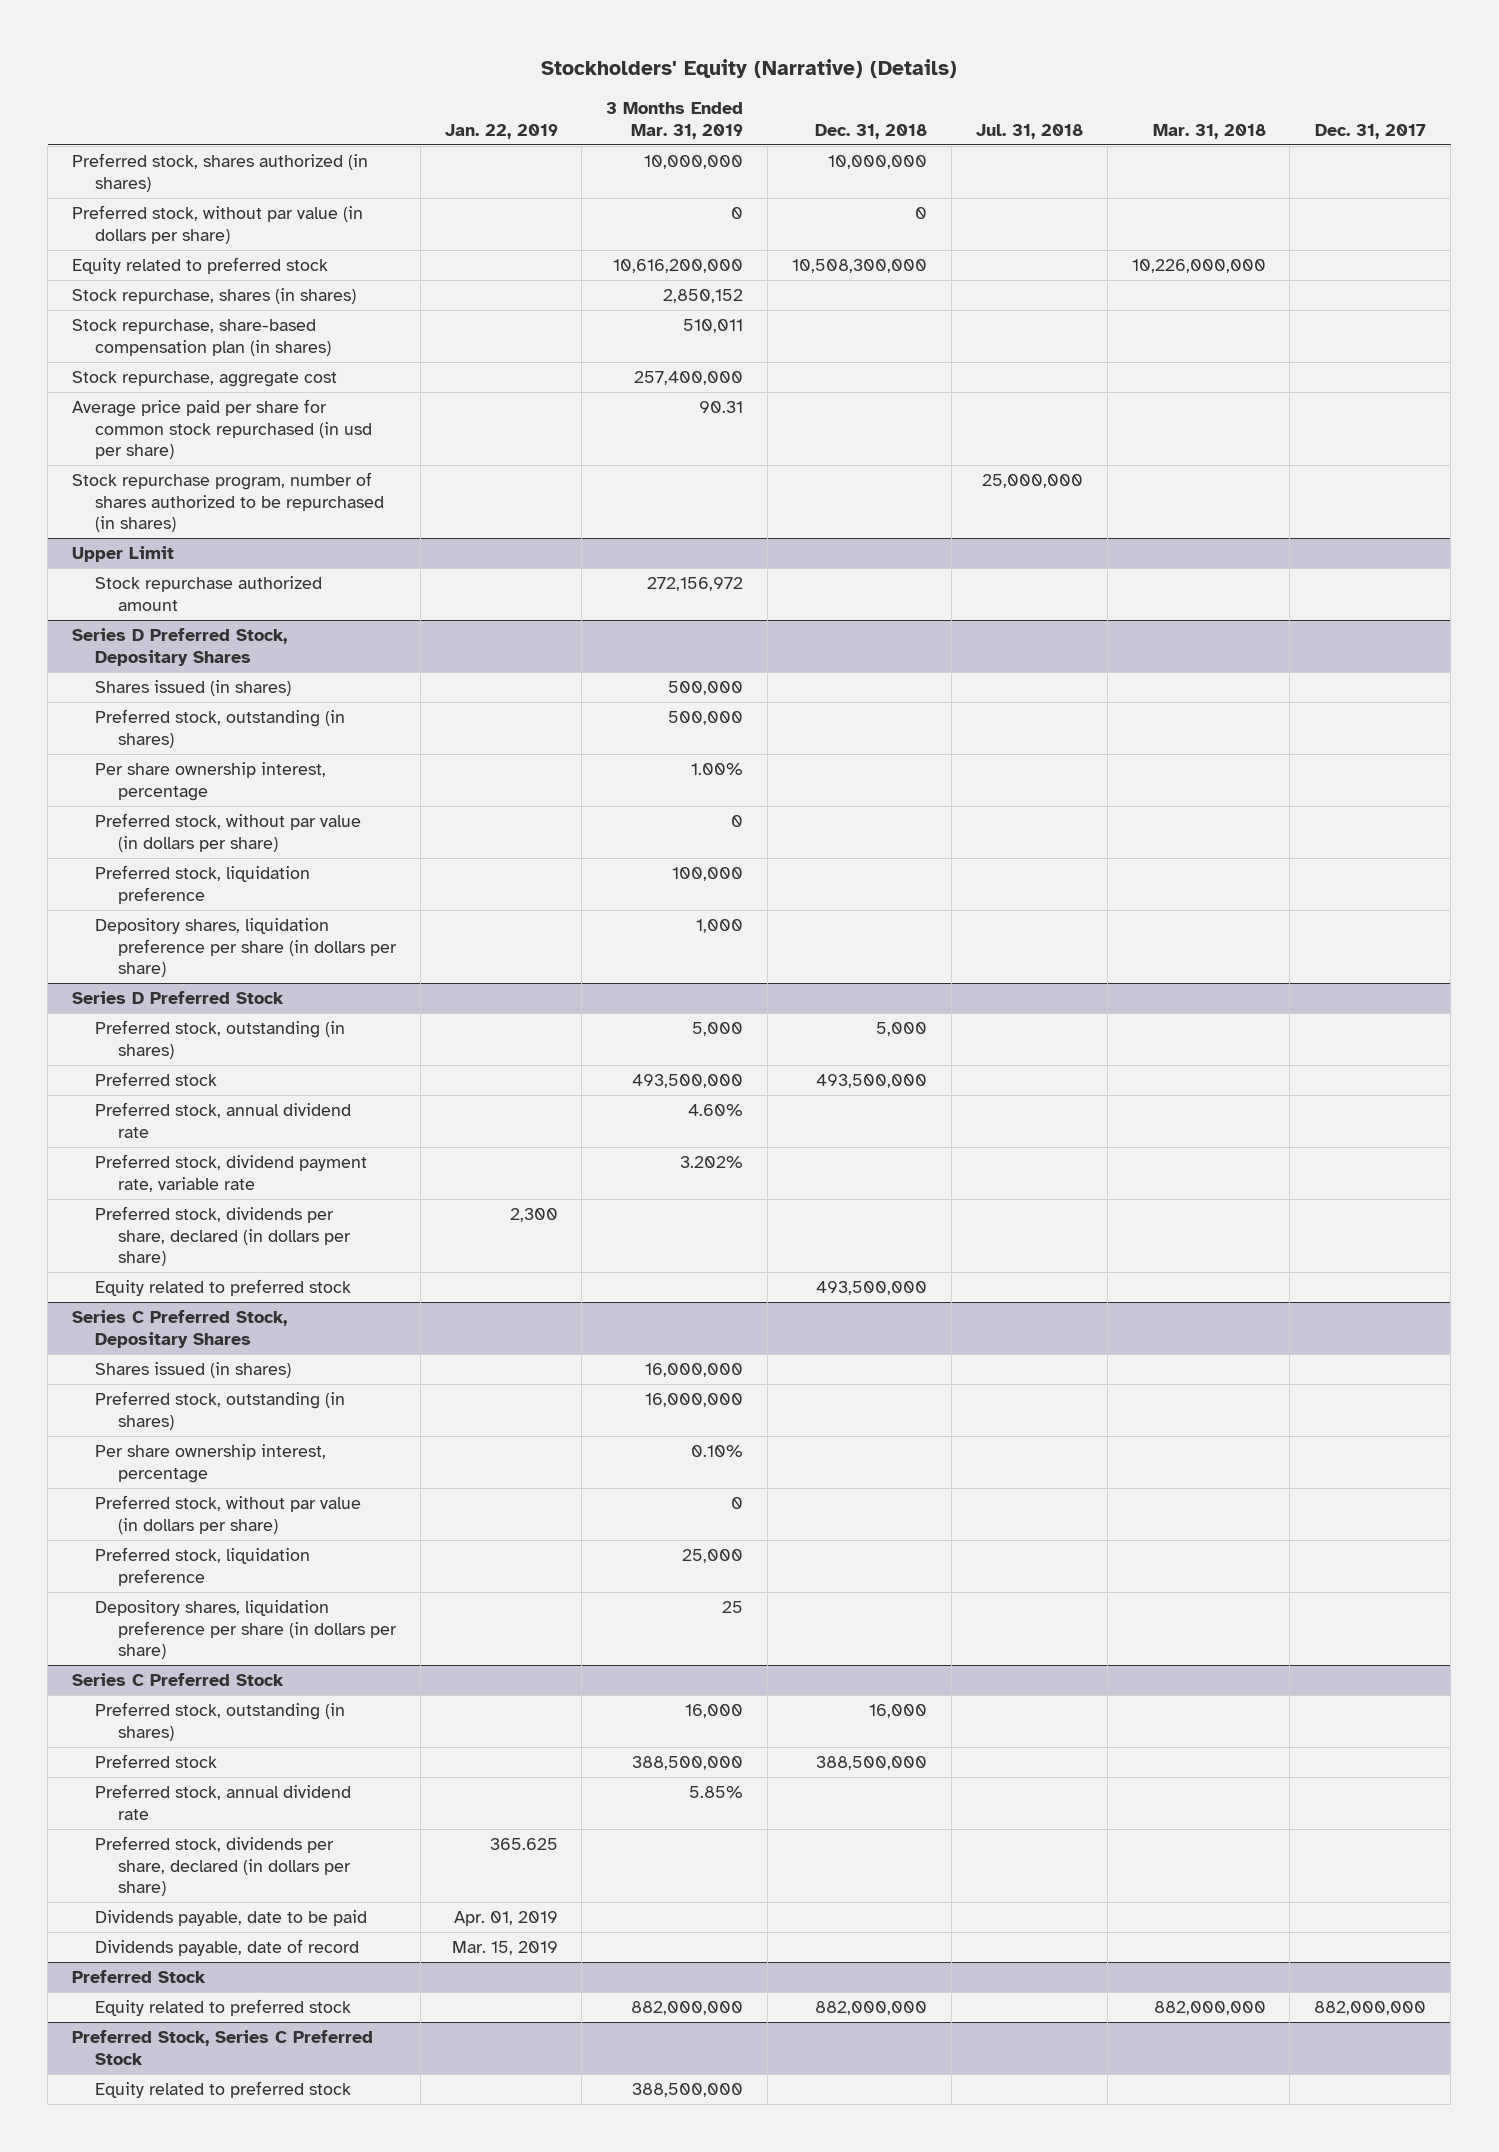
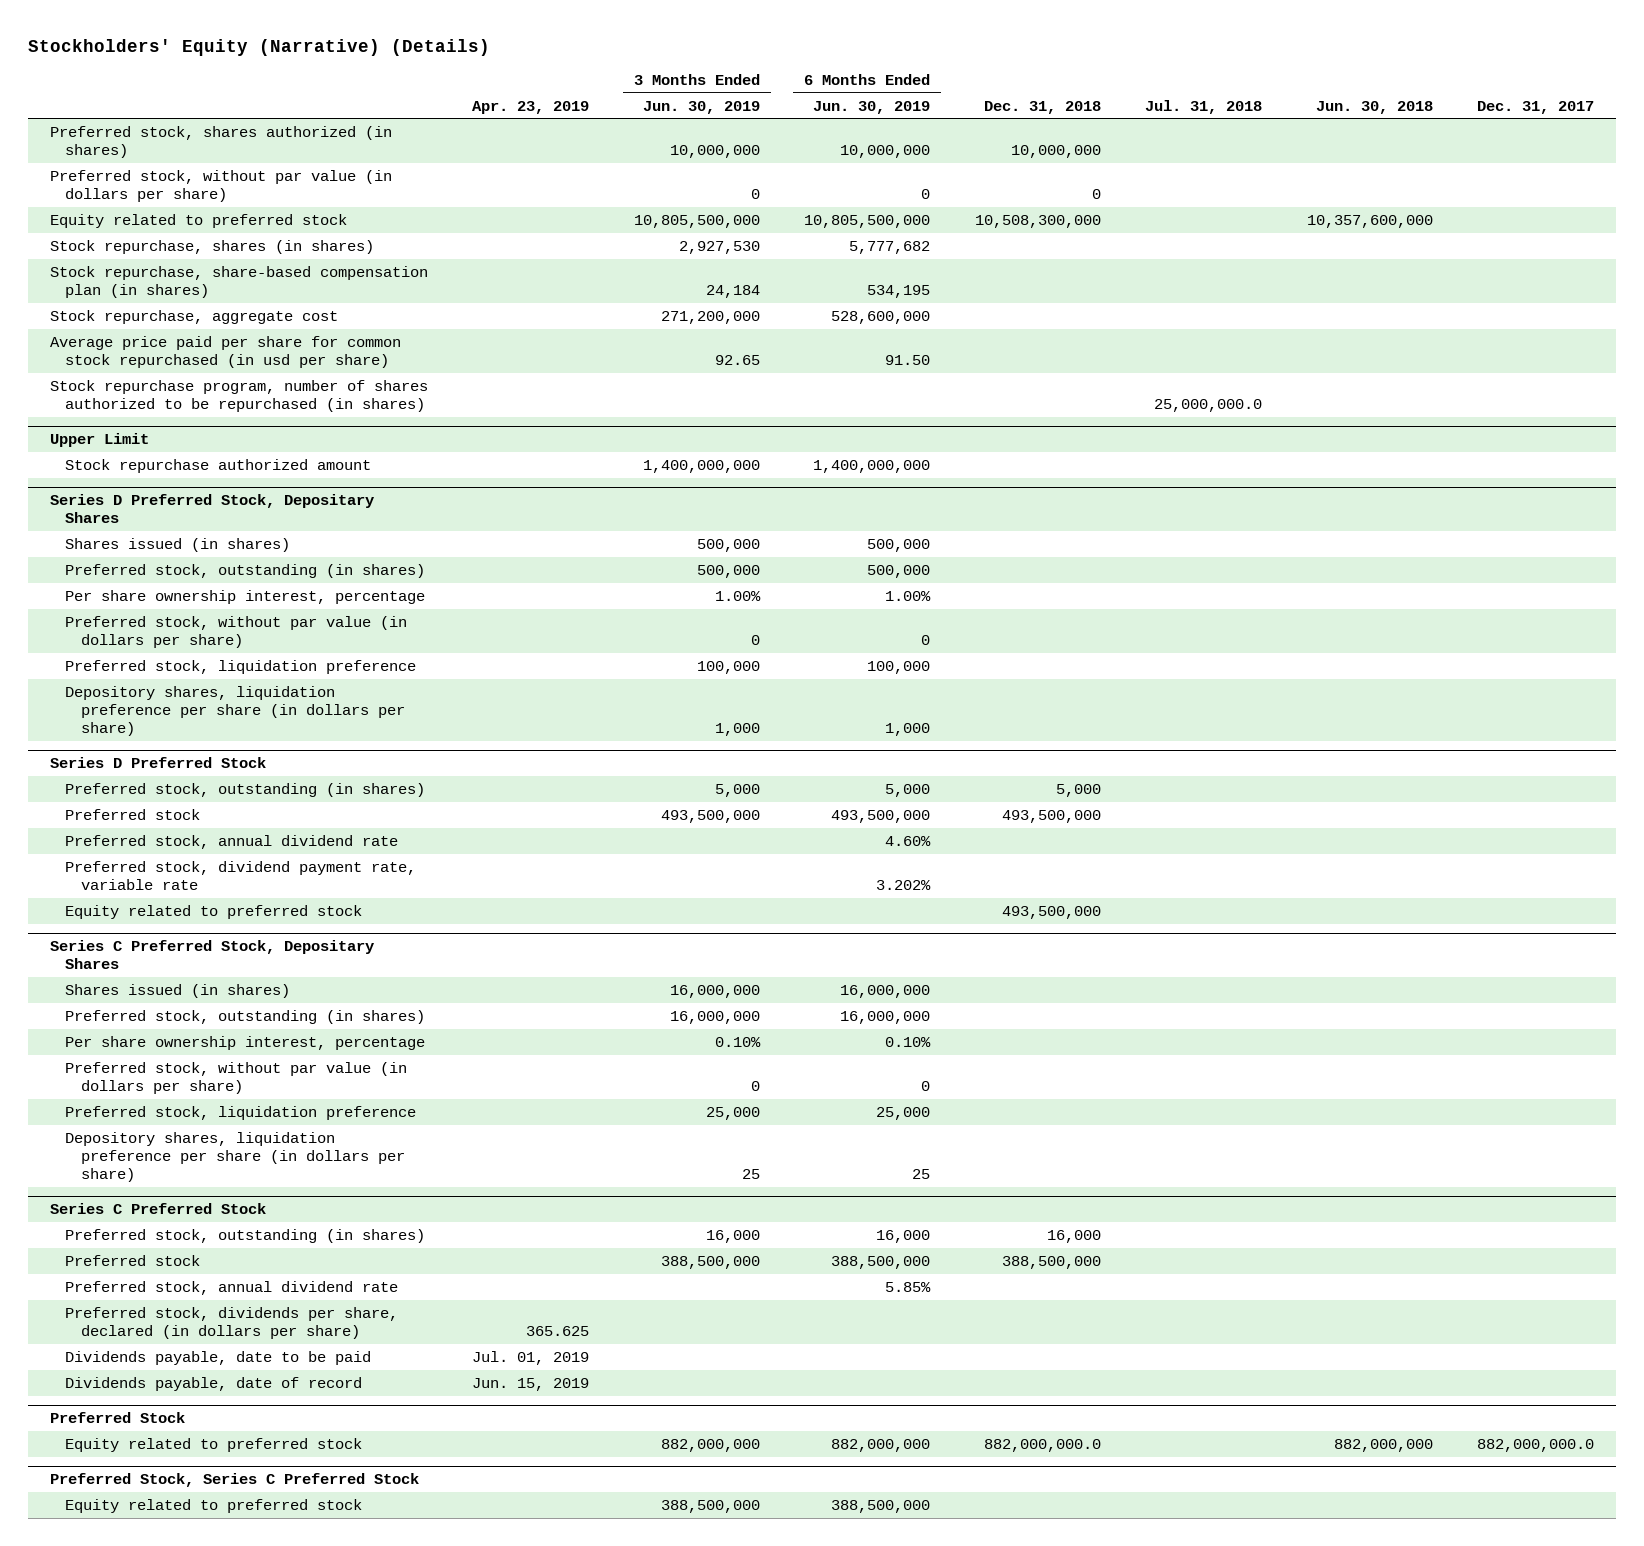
- | Jan. 22, 2019 | 3 Months Ended Mar. 31, 2019 | Dec. 31, 2018 | Jul. 31, 2018 | Mar. 31, 2018 | Dec. 31, 2017
+ | Apr. 23, 2019 | 3 Months Ended Jun. 30, 2019 | 6 Months Ended Jun. 30, 2019 | Dec. 31, 2018 | Jul. 31, 2018 | Jun. 30, 2018 | Dec. 31, 2017
- Stock repurchase program, number of shares authorized to be repurchased (in shares) | | | | 25,000,000 | |
+ Stock repurchase program, number of shares authorized to be repurchased (in shares) | | | | | 25,000,000.0 | |
@ Series D Preferred Stock
- Preferred stock, dividends per share, declared (in dollars per share) | 2,300 | | | | |
@ Preferred Stock
- Equity related to preferred stock | | 882,000,000 | 882,000,000 | | 882,000,000 | 882,000,000
+ Equity related to preferred stock | | 882,000,000 | 882,000,000 | 882,000,000.0 | | 882,000,000 | 882,000,000.0

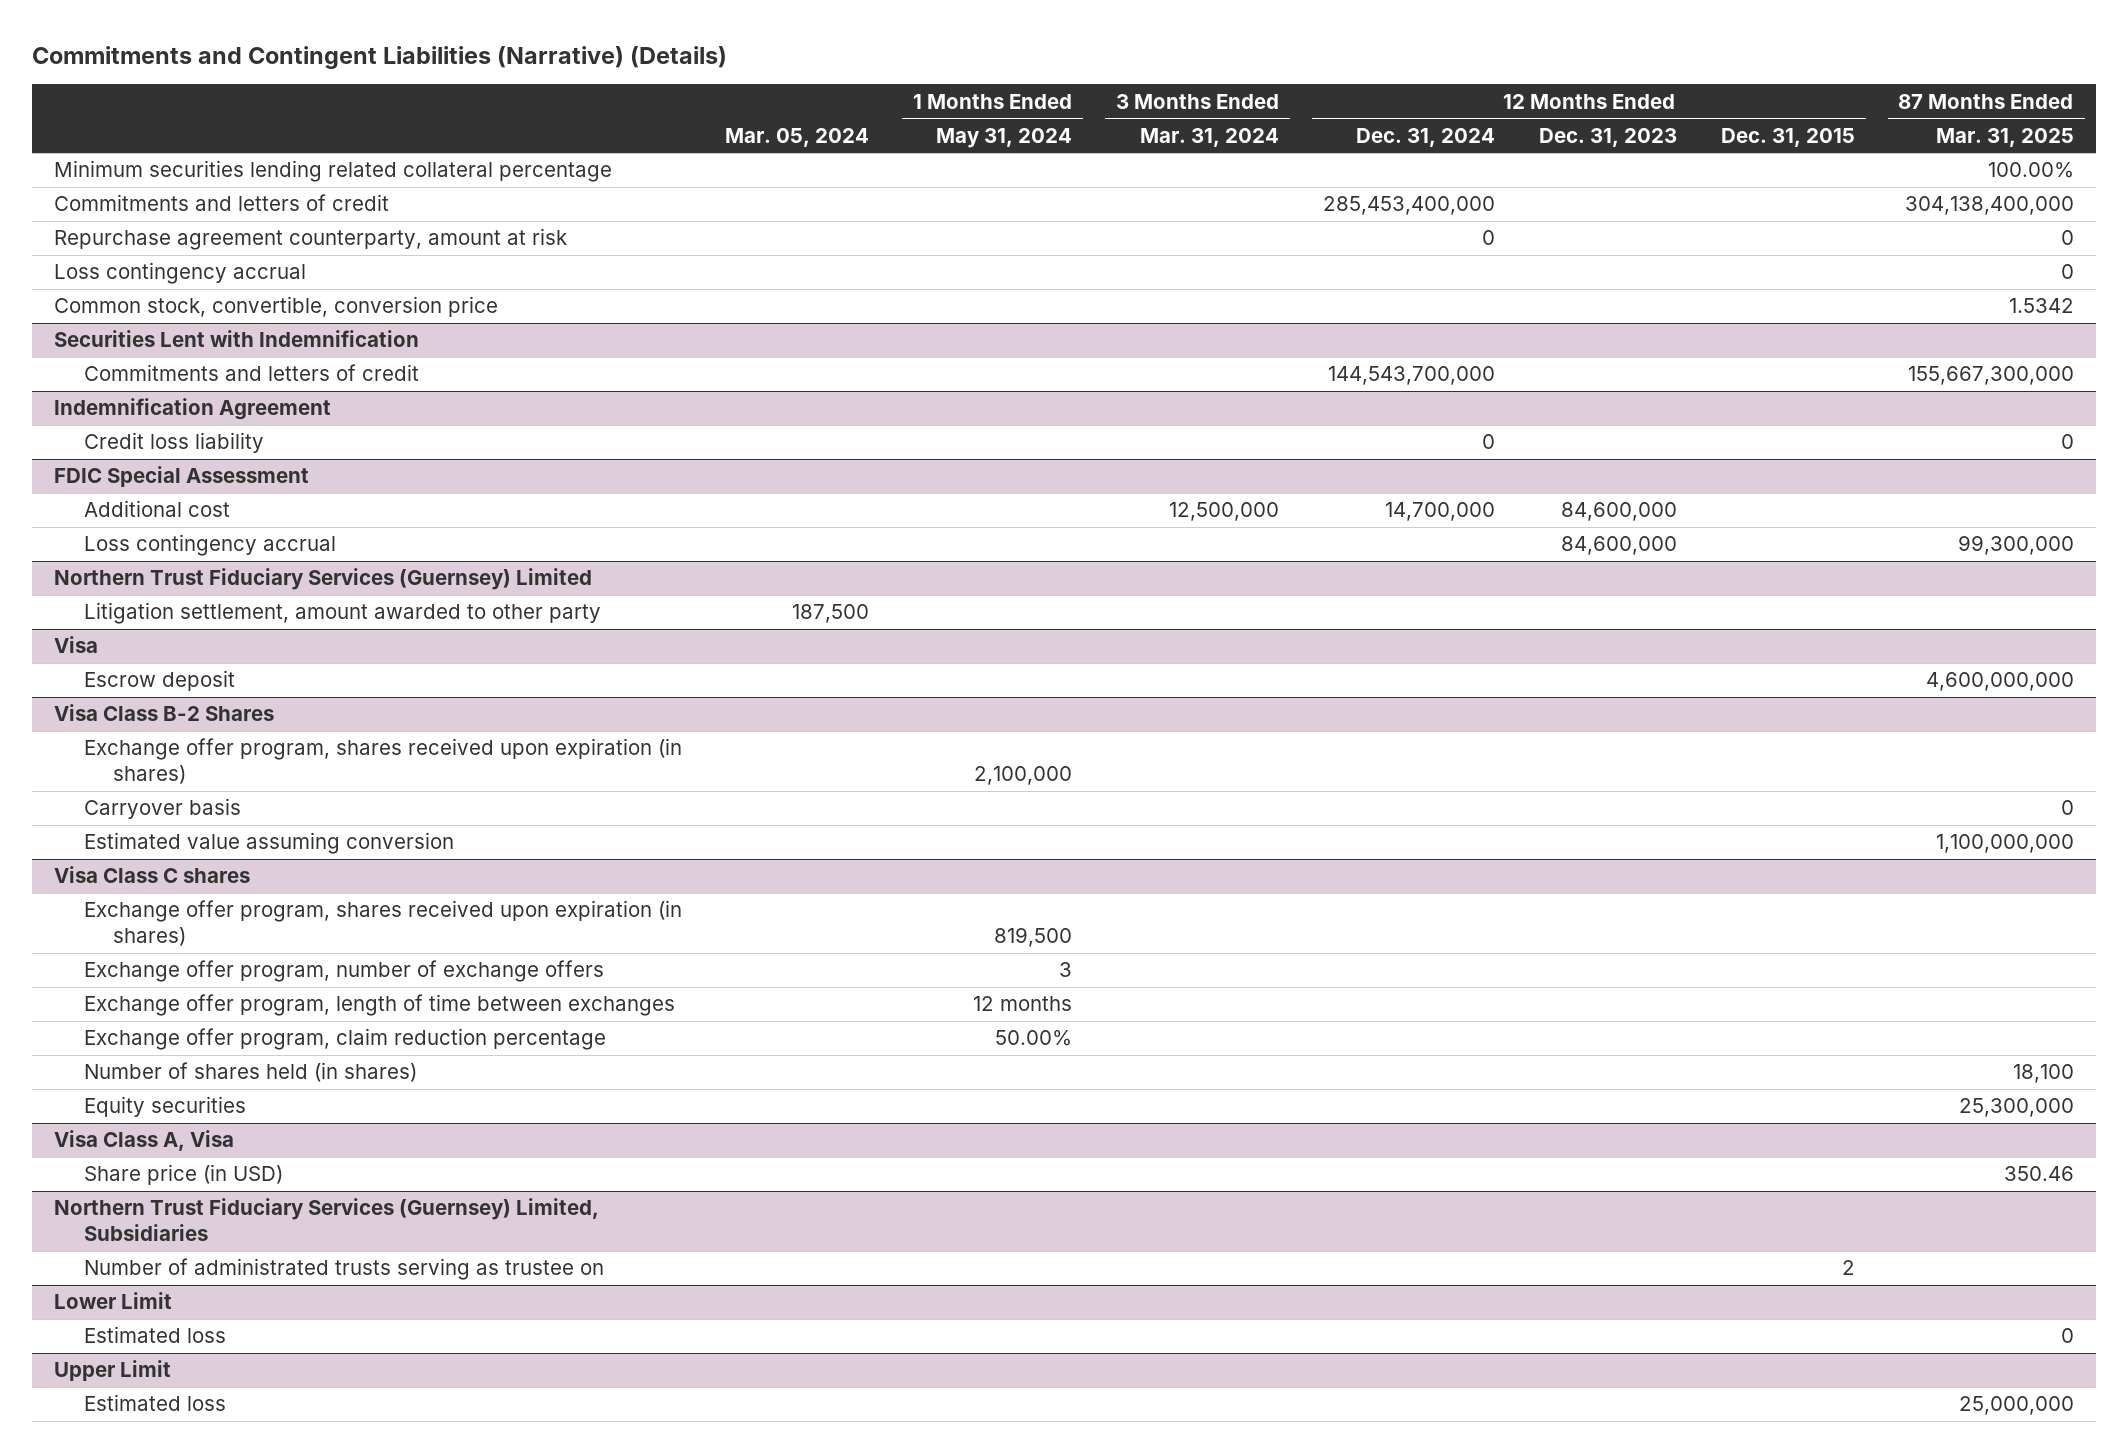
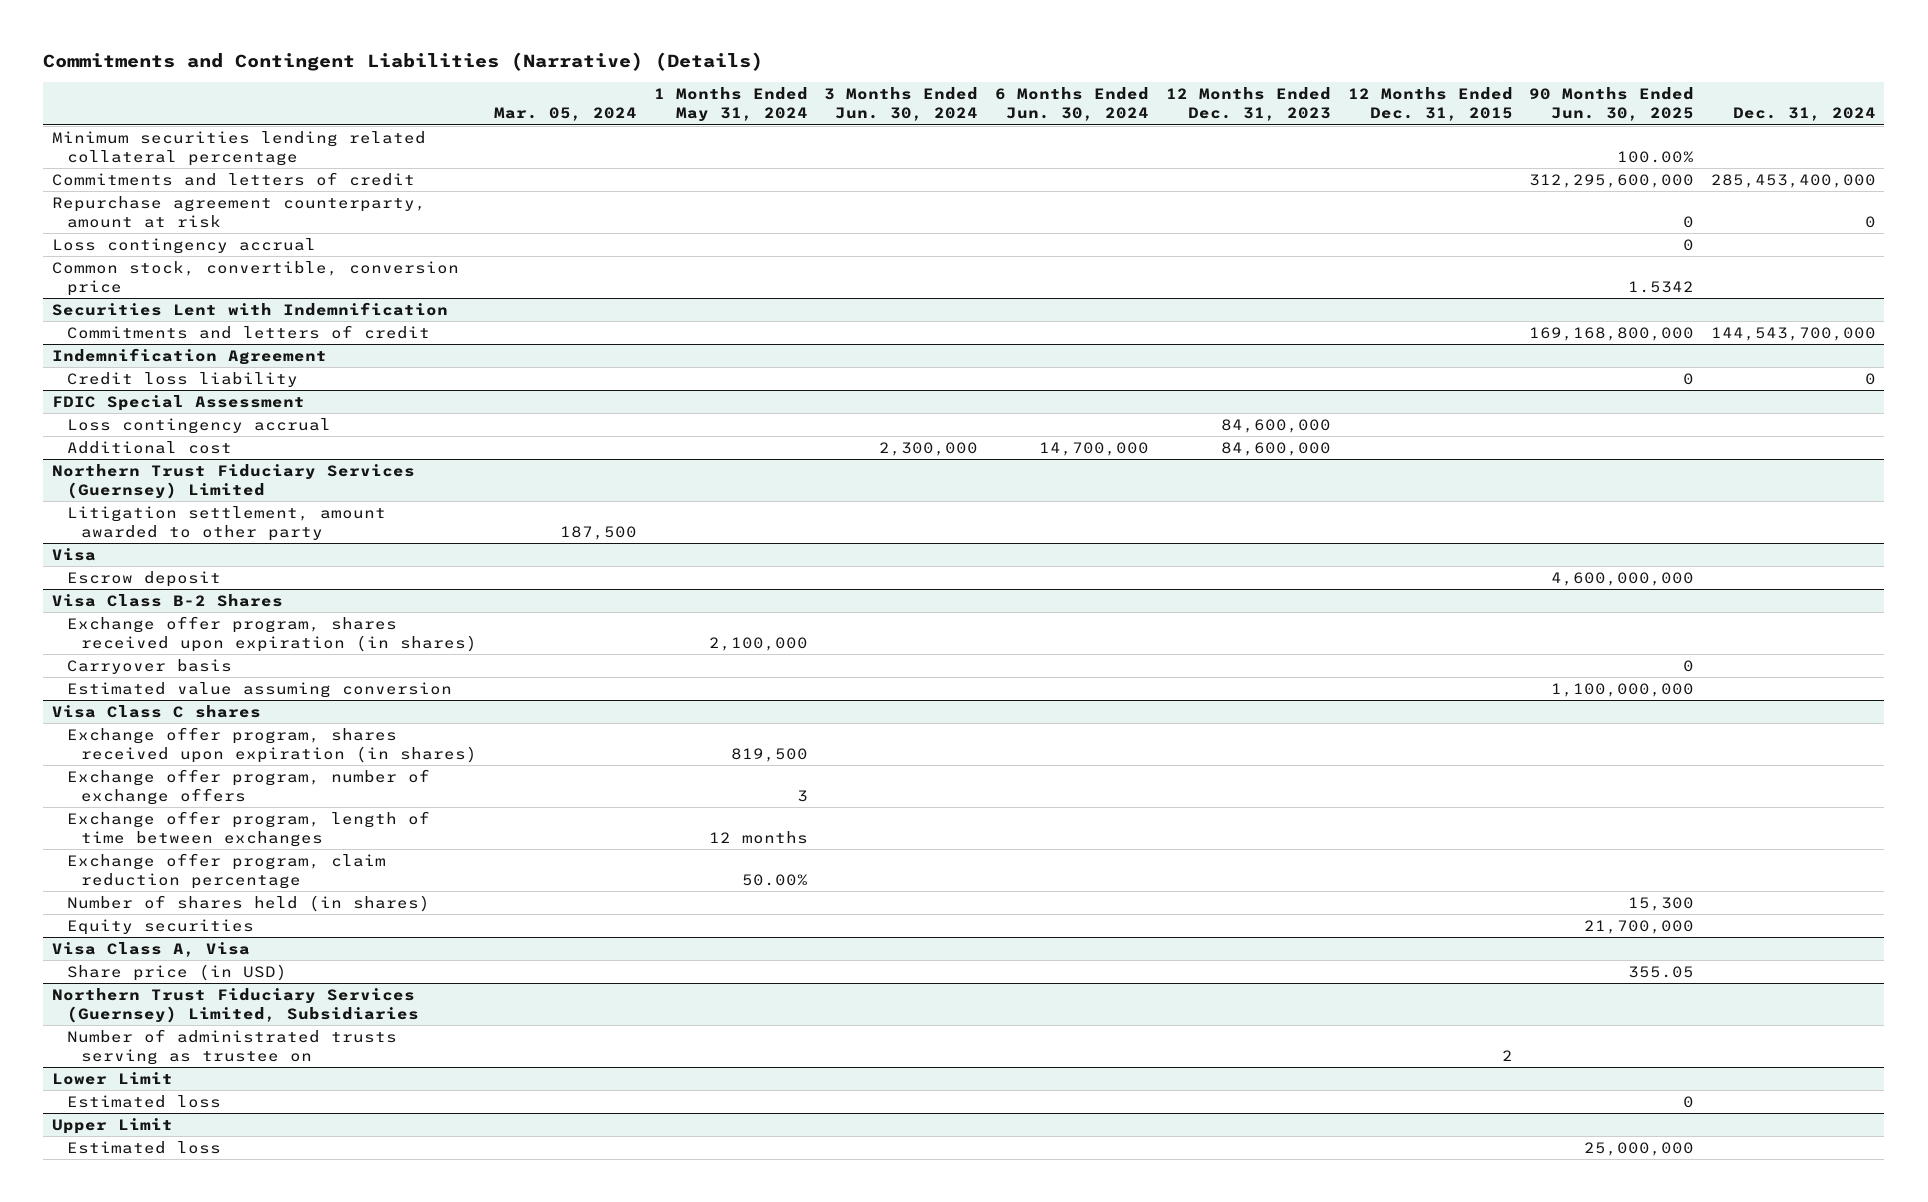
- | Mar. 05, 2024 | 1 Months Ended May 31, 2024 | 3 Months Ended Mar. 31, 2024 | 12 Months Ended Dec. 31, 2024 | 12 Months Ended Dec. 31, 2023 | 12 Months Ended Dec. 31, 2015 | 87 Months Ended Mar. 31, 2025
+ | Mar. 05, 2024 | 1 Months Ended May 31, 2024 | 3 Months Ended Jun. 30, 2024 | 6 Months Ended Jun. 30, 2024 | 12 Months Ended Dec. 31, 2023 | 12 Months Ended Dec. 31, 2015 | 90 Months Ended Jun. 30, 2025 | Dec. 31, 2024
@ FDIC Special Assessment
moved down: Additional cost | | | 2,300,000 | 14,700,000 | 84,600,000 | | |

